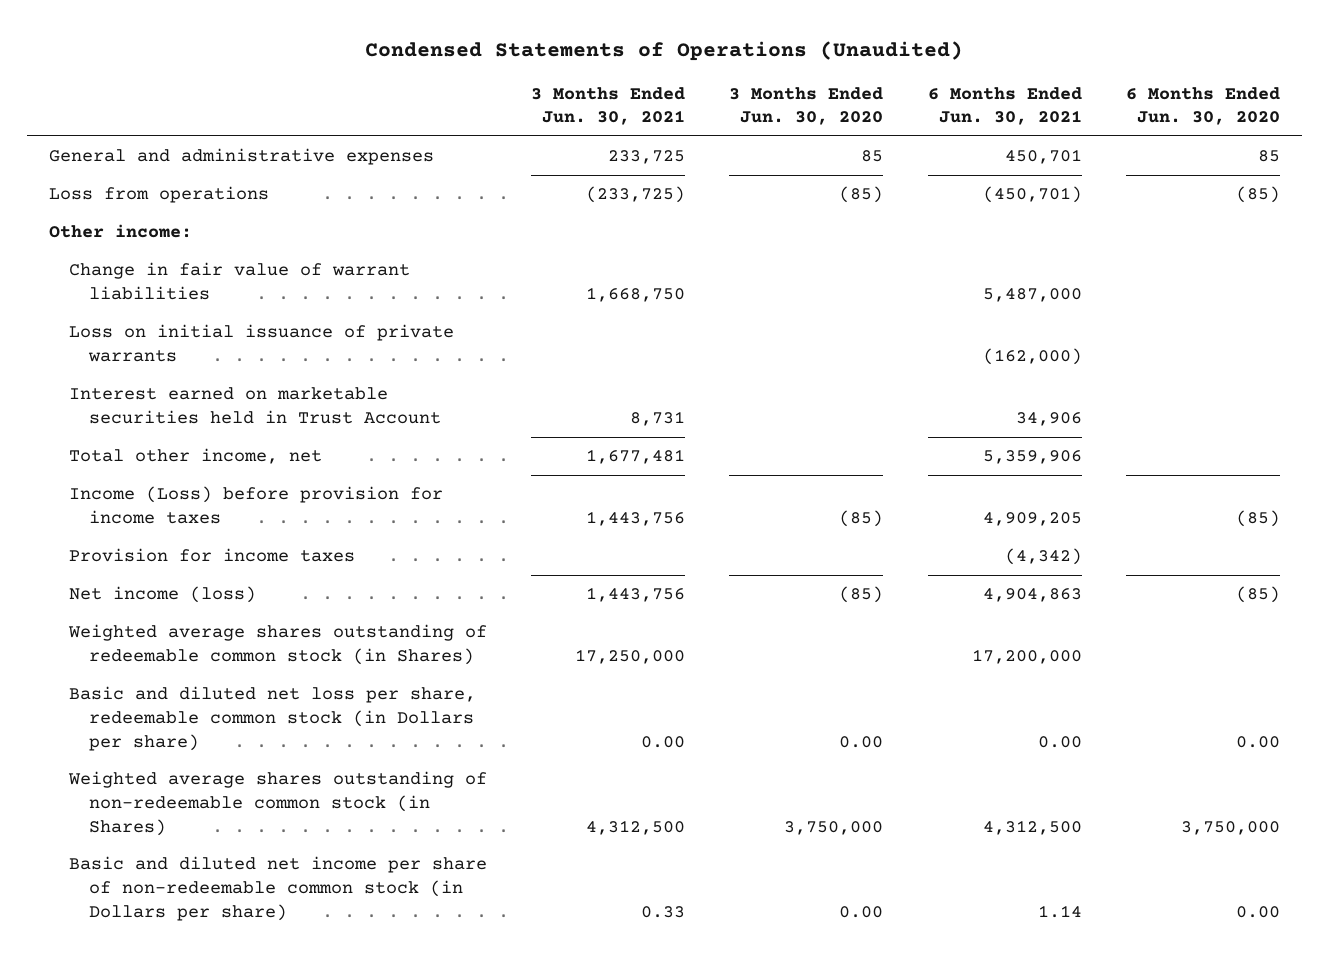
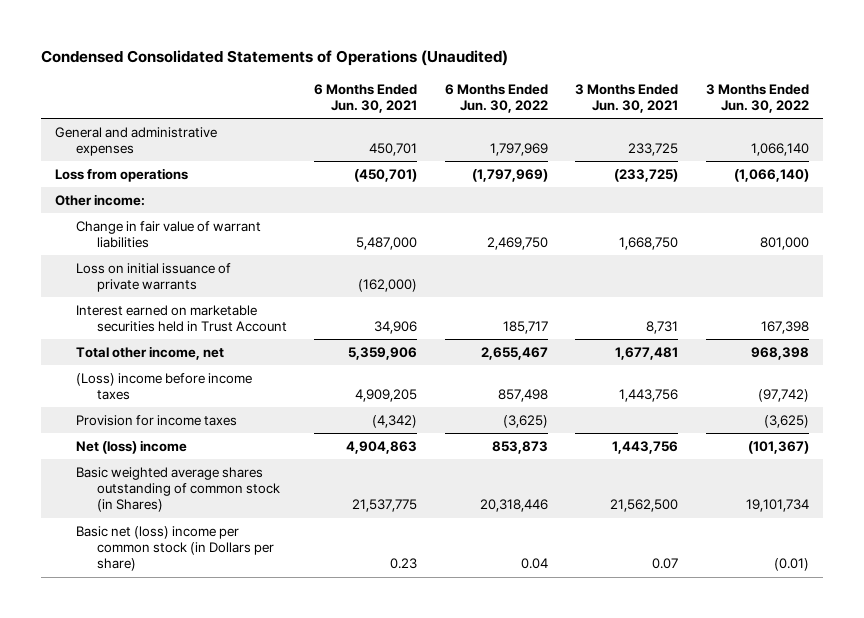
- Condensed Statements of Operations (Unaudited)
+ Condensed Consolidated Statements of Operations (Unaudited)
- | 3 Months Ended Jun. 30, 2021 | 3 Months Ended Jun. 30, 2020 | 6 Months Ended Jun. 30, 2021 | 6 Months Ended Jun. 30, 2020
+ | 6 Months Ended Jun. 30, 2021 | 6 Months Ended Jun. 30, 2022 | 3 Months Ended Jun. 30, 2021 | 3 Months Ended Jun. 30, 2022
- Income (Loss) before provision for income taxes | 1,443,756 | (85) | 4,909,205 | (85)
+ (Loss) income before income taxes | 4,909,205 | 857,498 | 1,443,756 | (97,742)
- Net income (loss) | 1,443,756 | (85) | 4,904,863 | (85)
- Weighted average shares outstanding of redeemable common stock (in Shares) | 17,250,000 | | 17,200,000 |
- Basic and diluted net loss per share, redeemable common stock (in Dollars per share) | 0.00 | 0.00 | 0.00 | 0.00
- Weighted average shares outstanding of non-redeemable common stock (in Shares) | 4,312,500 | 3,750,000 | 4,312,500 | 3,750,000
- Basic and diluted net income per share of non-redeemable common stock (in Dollars per share) | 0.33 | 0.00 | 1.14 | 0.00
+ Net (loss) income | 4,904,863 | 853,873 | 1,443,756 | (101,367)
+ Basic weighted average shares outstanding of common stock (in Shares) | 21,537,775 | 20,318,446 | 21,562,500 | 19,101,734
+ Basic net (loss) income per common stock (in Dollars per share) | 0.23 | 0.04 | 0.07 | (0.01)

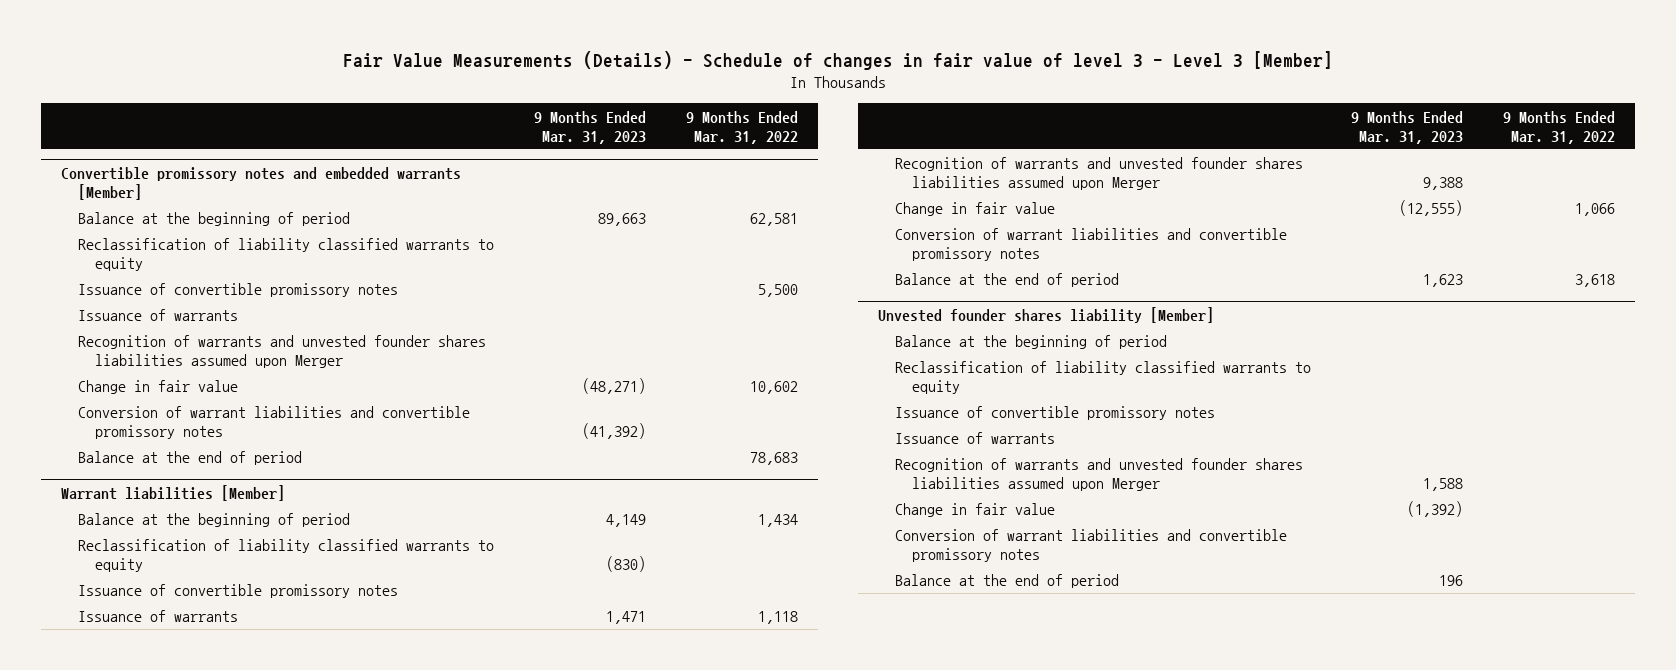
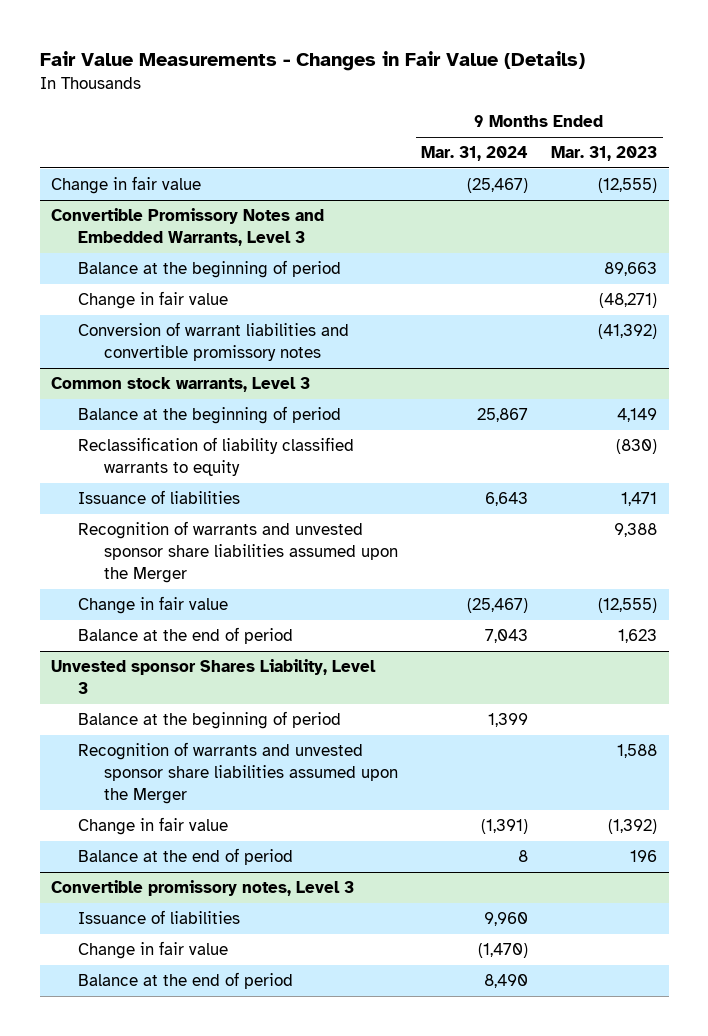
- Fair Value Measurements (Details) - Schedule of changes in fair value of level 3 - Level 3 [Member]
+ Fair Value Measurements - Changes in Fair Value (Details)
- | 9 Months Ended Mar. 31, 2023 | 9 Months Ended Mar. 31, 2022
+ | 9 Months Ended Mar. 31, 2024 | 9 Months Ended Mar. 31, 2023
- Convertible promissory notes and embedded warrants [Member]
+ Change in fair value | (25,467) | (12,555)
+ Convertible Promissory Notes and Embedded Warrants, Level 3
- Reclassification of liability classified warrants to equity
- Issuance of convertible promissory notes | | 5,500
- Issuance of warrants
- Recognition of warrants and unvested founder shares liabilities assumed upon Merger
- Balance at the end of period | | 78,683
- Warrant liabilities [Member]
+ Common stock warrants, Level 3
- Issuance of convertible promissory notes
- Issuance of warrants | 1,471 | 1,118
- Recognition of warrants and unvested founder shares liabilities assumed upon Merger | 9,388 |
+ Issuance of liabilities | 6,643 | 1,471
+ Recognition of warrants and unvested sponsor share liabilities assumed upon the Merger | | 9,388
- Conversion of warrant liabilities and convertible promissory notes
- Unvested founder shares liability [Member]
+ Unvested sponsor Shares Liability, Level 3
- Reclassification of liability classified warrants to equity
- Issuance of convertible promissory notes
- Issuance of warrants
- Recognition of warrants and unvested founder shares liabilities assumed upon Merger | 1,588 |
+ Recognition of warrants and unvested sponsor share liabilities assumed upon the Merger | | 1,588
- Conversion of warrant liabilities and convertible promissory notes
+ Convertible promissory notes, Level 3
+ Issuance of liabilities | 9,960 |
+ Change in fair value | (1,470) |
+ Balance at the end of period | 8,490 |

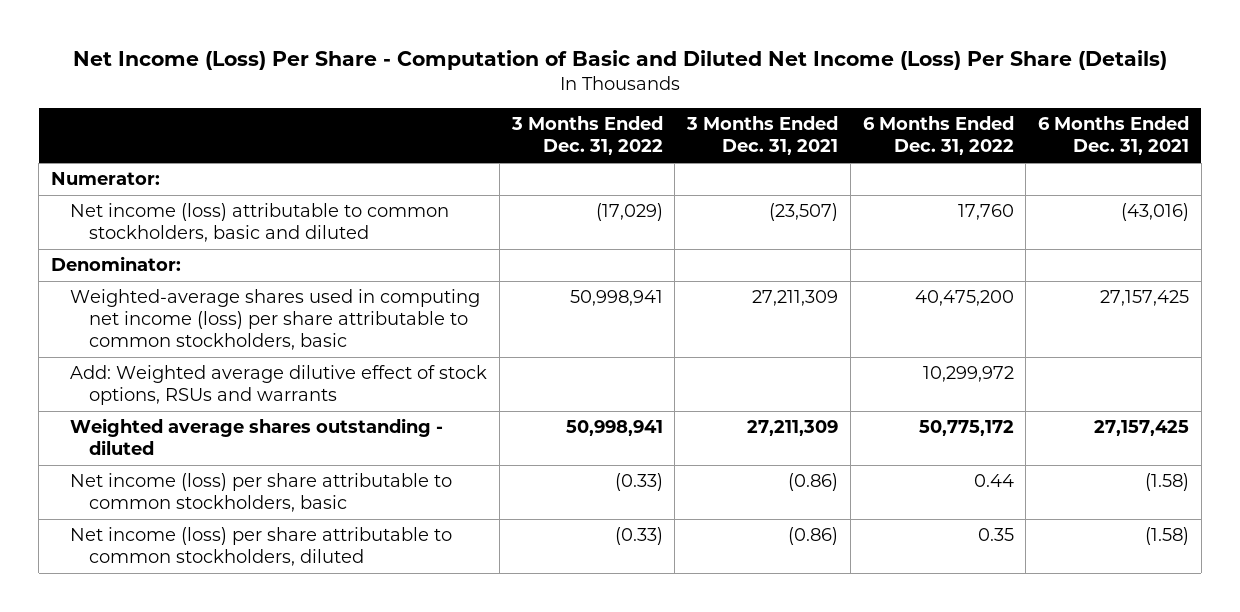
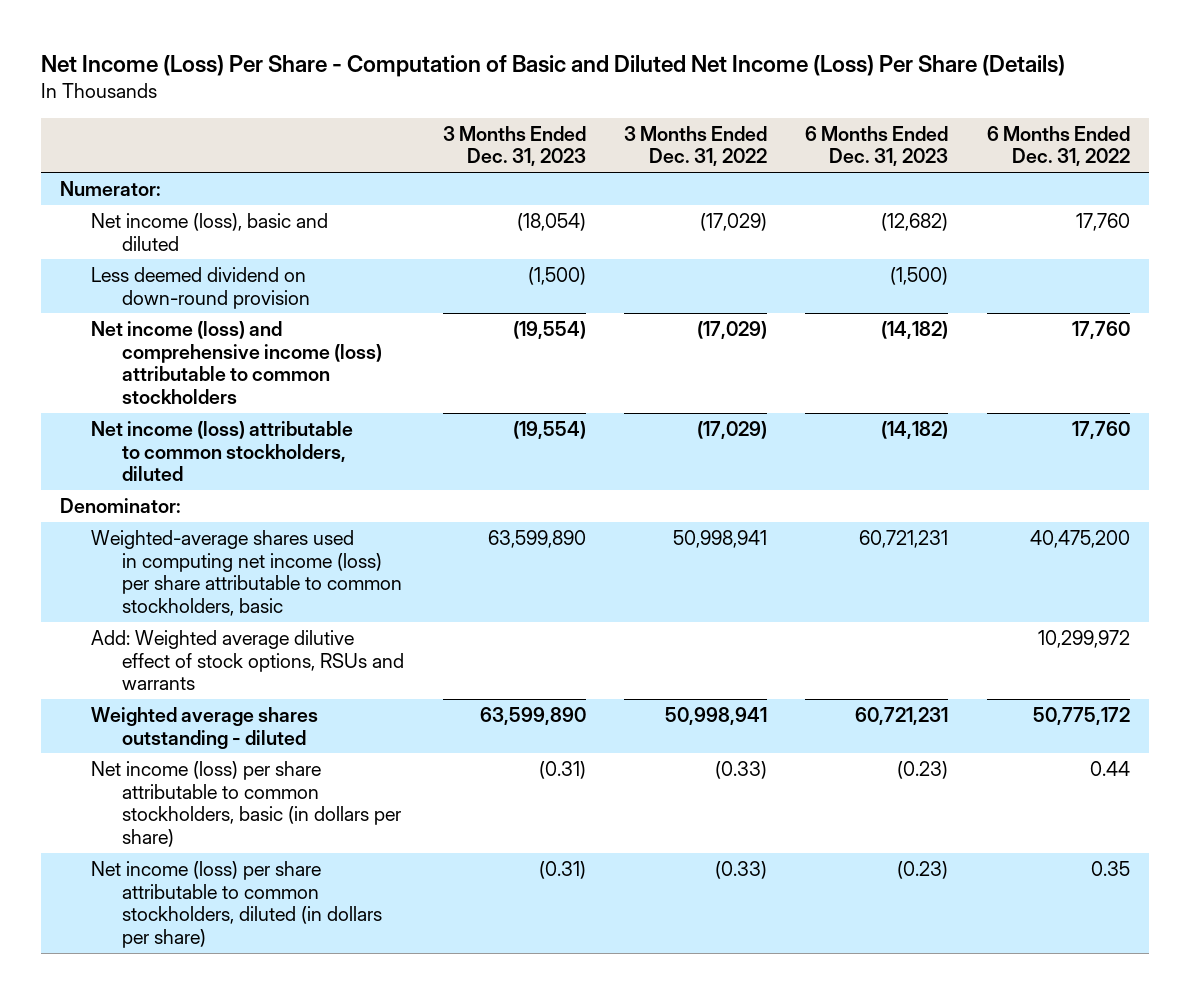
- | 3 Months Ended Dec. 31, 2022 | 3 Months Ended Dec. 31, 2021 | 6 Months Ended Dec. 31, 2022 | 6 Months Ended Dec. 31, 2021
+ | 3 Months Ended Dec. 31, 2023 | 3 Months Ended Dec. 31, 2022 | 6 Months Ended Dec. 31, 2023 | 6 Months Ended Dec. 31, 2022
- Net income (loss) attributable to common stockholders, basic and diluted | (17,029) | (23,507) | 17,760 | (43,016)
+ Net income (loss), basic and diluted | (18,054) | (17,029) | (12,682) | 17,760
+ Less deemed dividend on down-round provision | (1,500) | | (1,500) |
+ Net income (loss) and comprehensive income (loss) attributable to common stockholders | (19,554) | (17,029) | (14,182) | 17,760
+ Net income (loss) attributable to common stockholders, diluted | (19,554) | (17,029) | (14,182) | 17,760
- Net income (loss) per share attributable to common stockholders, basic | (0.33) | (0.86) | 0.44 | (1.58)
- Net income (loss) per share attributable to common stockholders, diluted | (0.33) | (0.86) | 0.35 | (1.58)
+ Net income (loss) per share attributable to common stockholders, basic (in dollars per share) | (0.31) | (0.33) | (0.23) | 0.44
+ Net income (loss) per share attributable to common stockholders, diluted (in dollars per share) | (0.31) | (0.33) | (0.23) | 0.35

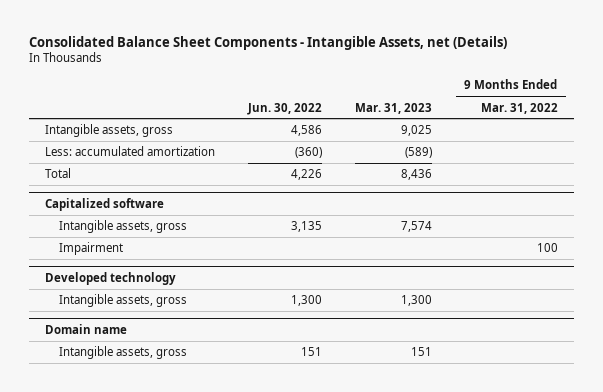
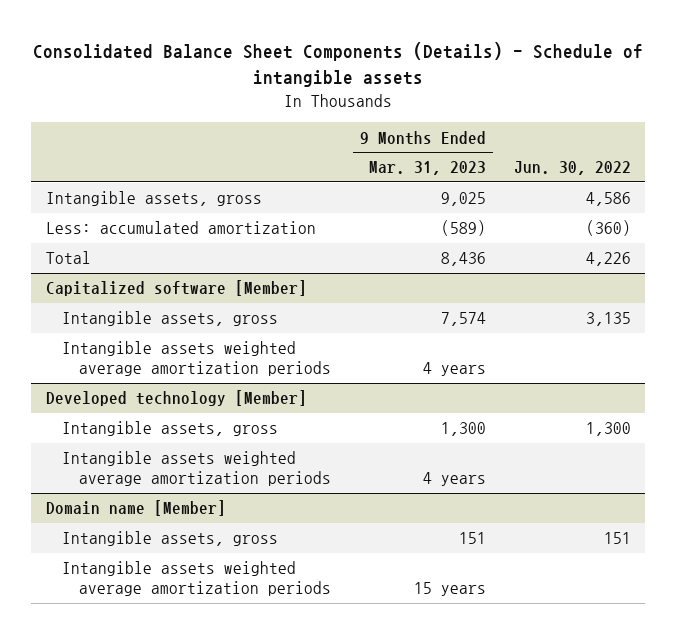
- Consolidated Balance Sheet Components - Intangible Assets, net (Details)
+ Consolidated Balance Sheet Components (Details) - Schedule of intangible assets
- | Jun. 30, 2022 | Mar. 31, 2023 | 9 Months Ended Mar. 31, 2022
+ | 9 Months Ended Mar. 31, 2023 | Jun. 30, 2022
- Capitalized software
+ Capitalized software [Member]
- Impairment | | | 100
- Developed technology
+ Intangible assets weighted average amortization periods | 4 years |
+ Developed technology [Member]
- Domain name
+ Intangible assets weighted average amortization periods | 4 years |
+ Domain name [Member]
+ Intangible assets weighted average amortization periods | 15 years |

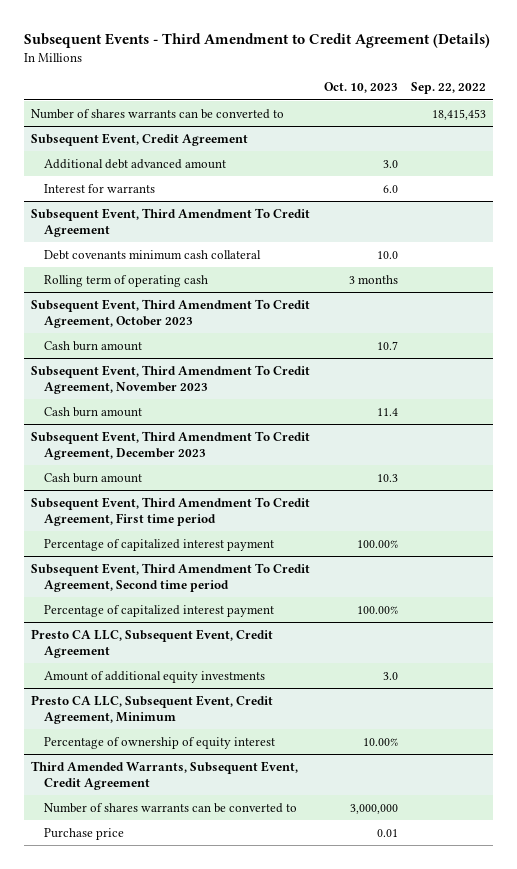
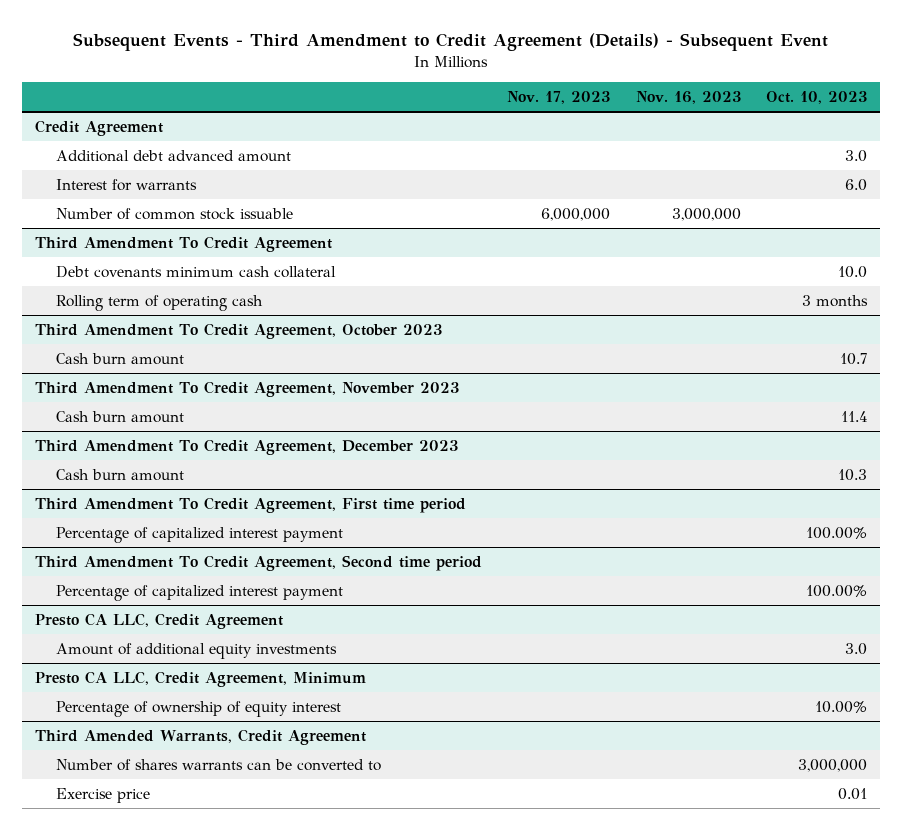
- Subsequent Events - Third Amendment to Credit Agreement (Details)
+ Subsequent Events - Third Amendment to Credit Agreement (Details) - Subsequent Event
- | Oct. 10, 2023 | Sep. 22, 2022
+ | Nov. 17, 2023 | Nov. 16, 2023 | Oct. 10, 2023
- Number of shares warrants can be converted to | | 18,415,453
- Subsequent Event, Credit Agreement
+ Credit Agreement
- Subsequent Event, Third Amendment To Credit Agreement
+ Number of common stock issuable | 6,000,000 | 3,000,000 |
+ Third Amendment To Credit Agreement
- Subsequent Event, Third Amendment To Credit Agreement, October 2023
+ Third Amendment To Credit Agreement, October 2023
- Subsequent Event, Third Amendment To Credit Agreement, November 2023
+ Third Amendment To Credit Agreement, November 2023
- Subsequent Event, Third Amendment To Credit Agreement, December 2023
+ Third Amendment To Credit Agreement, December 2023
- Subsequent Event, Third Amendment To Credit Agreement, First time period
+ Third Amendment To Credit Agreement, First time period
- Subsequent Event, Third Amendment To Credit Agreement, Second time period
+ Third Amendment To Credit Agreement, Second time period
- Presto CA LLC, Subsequent Event, Credit Agreement
+ Presto CA LLC, Credit Agreement
- Presto CA LLC, Subsequent Event, Credit Agreement, Minimum
+ Presto CA LLC, Credit Agreement, Minimum
- Third Amended Warrants, Subsequent Event, Credit Agreement
+ Third Amended Warrants, Credit Agreement
- Purchase price | 0.01 |
+ Exercise price | | | 0.01

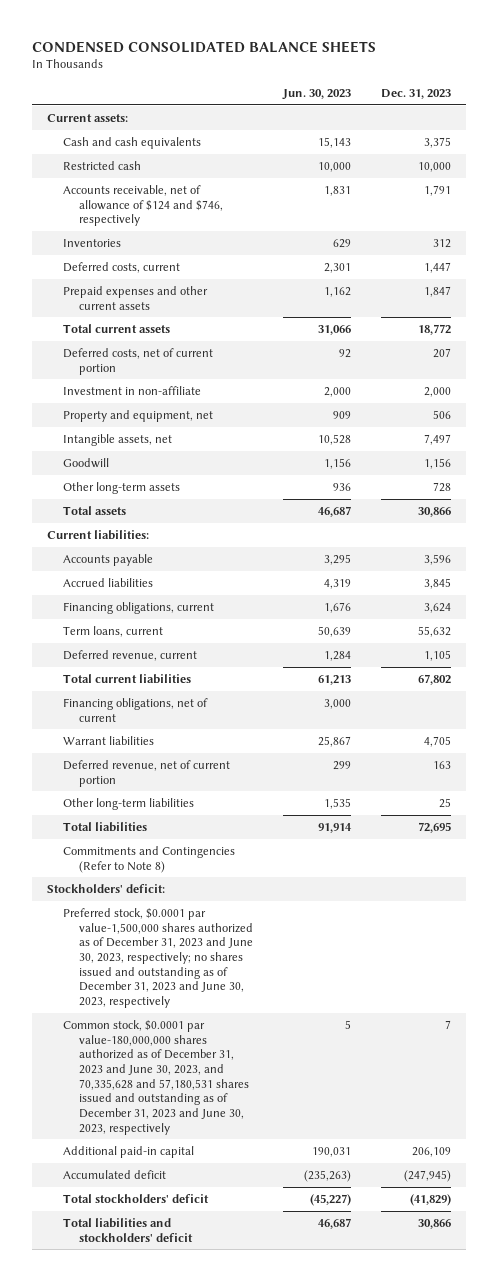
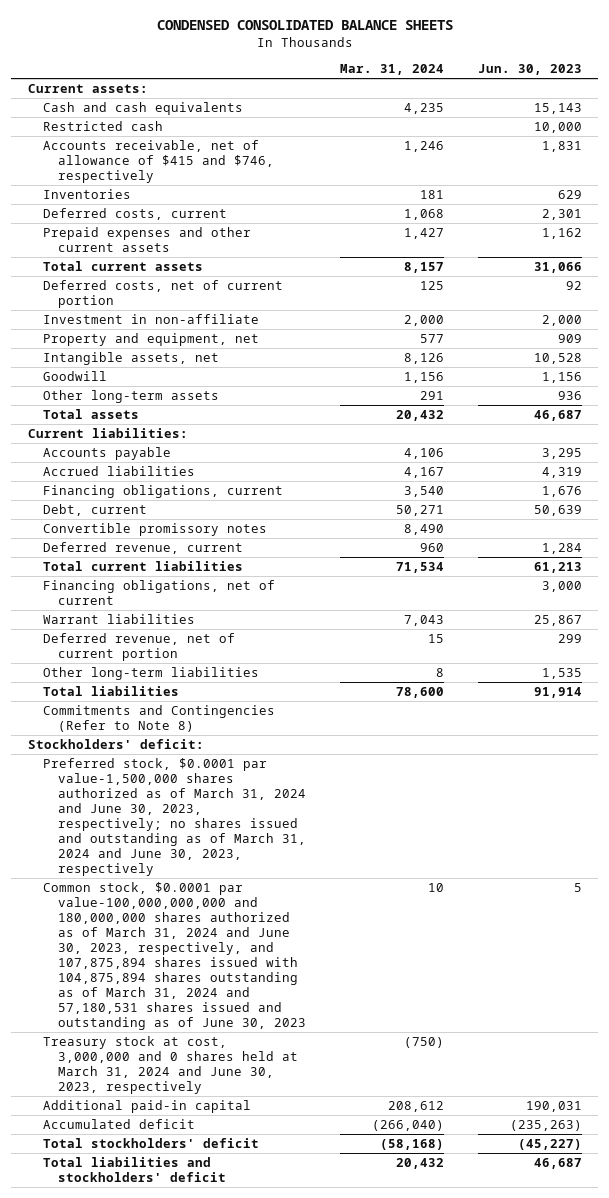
- | Jun. 30, 2023 | Dec. 31, 2023
+ | Mar. 31, 2024 | Jun. 30, 2023
- Accounts receivable, net of allowance of $124 and $746, respectively | 1,831 | 1,791
+ Accounts receivable, net of allowance of $415 and $746, respectively | 1,246 | 1,831
- Term loans, current | 50,639 | 55,632
+ Debt, current | 50,271 | 50,639
+ Convertible promissory notes | 8,490 |
- Preferred stock, $0.0001 par value-1,500,000 shares authorized as of December 31, 2023 and June 30, 2023, respectively; no shares issued and outstanding as of December 31, 2023 and June 30, 2023, respectively
- Common stock, $0.0001 par value-180,000,000 shares authorized as of December 31, 2023 and June 30, 2023, and 70,335,628 and 57,180,531 shares issued and outstanding as of December 31, 2023 and June 30, 2023, respectively | 5 | 7
+ Preferred stock, $0.0001 par value-1,500,000 shares authorized as of March 31, 2024 and June 30, 2023, respectively; no shares issued and outstanding as of March 31, 2024 and June 30, 2023, respectively
+ Common stock, $0.0001 par value-100,000,000,000 and 180,000,000 shares authorized as of March 31, 2024 and June 30, 2023, respectively, and 107,875,894 shares issued with 104,875,894 shares outstanding as of March 31, 2024 and 57,180,531 shares issued and outstanding as of June 30, 2023 | 10 | 5
+ Treasury stock at cost, 3,000,000 and 0 shares held at March 31, 2024 and June 30, 2023, respectively | (750) |

